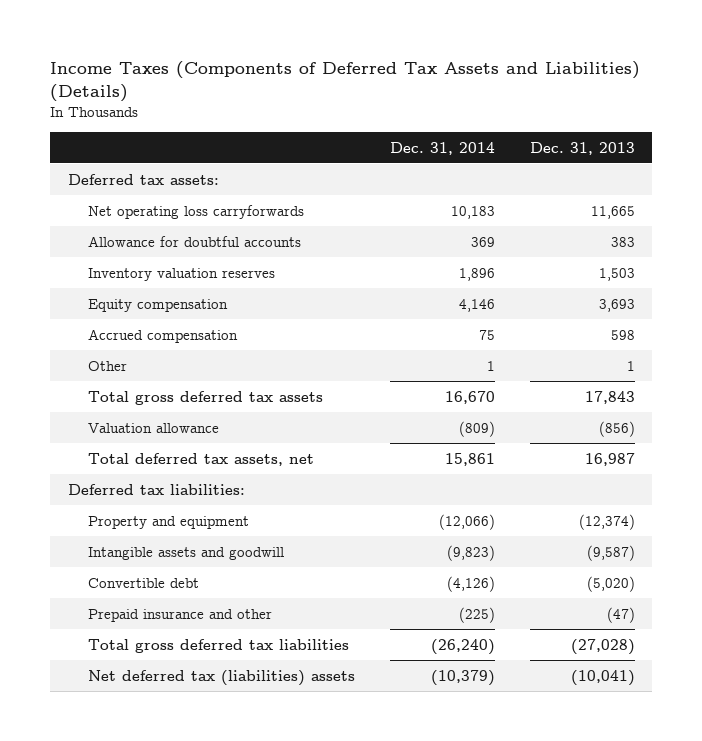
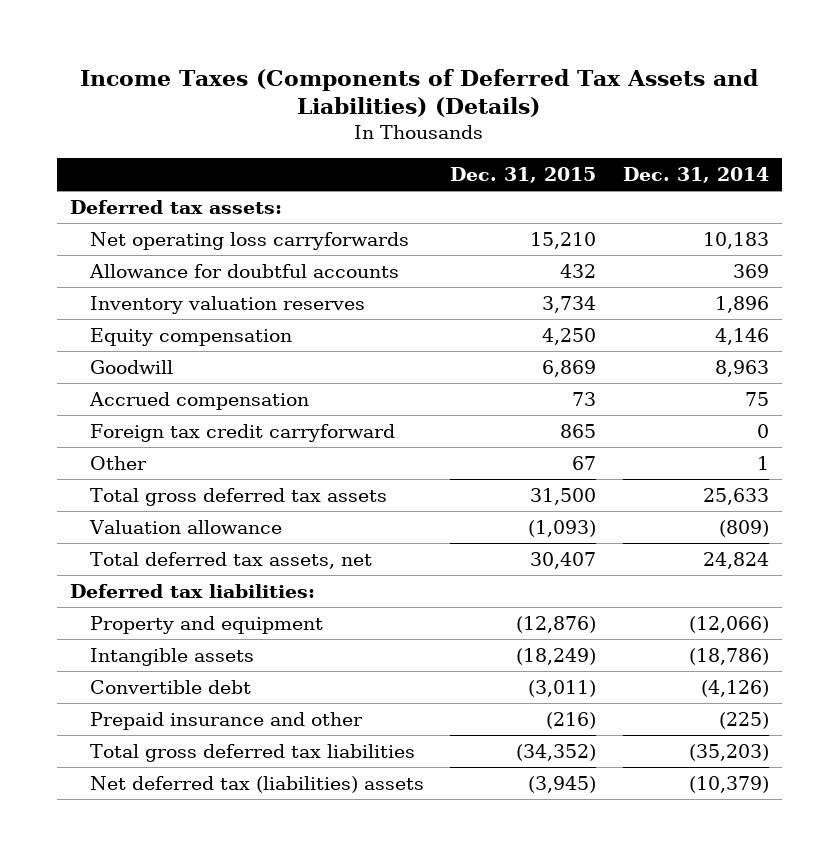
- | Dec. 31, 2014 | Dec. 31, 2013
+ | Dec. 31, 2015 | Dec. 31, 2014
+ Goodwill | 6,869 | 8,963
+ Foreign tax credit carryforward | 865 | 0
- Total gross deferred tax assets | 16,670 | 17,843
+ Total gross deferred tax assets | 31,500 | 25,633
- Total deferred tax assets, net | 15,861 | 16,987
+ Total deferred tax assets, net | 30,407 | 24,824
- Intangible assets and goodwill | (9,823) | (9,587)
+ Intangible assets | (18,249) | (18,786)
- Total gross deferred tax liabilities | (26,240) | (27,028)
+ Total gross deferred tax liabilities | (34,352) | (35,203)

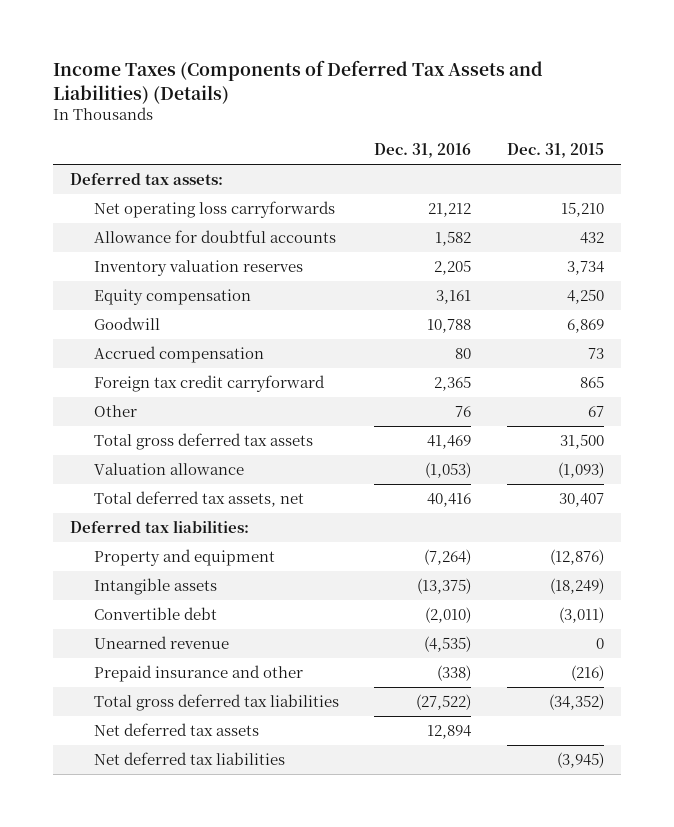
- | Dec. 31, 2015 | Dec. 31, 2014
+ | Dec. 31, 2016 | Dec. 31, 2015
+ Unearned revenue | (4,535) | 0
- Net deferred tax (liabilities) assets | (3,945) | (10,379)
+ Net deferred tax assets | 12,894 |
+ Net deferred tax liabilities | | (3,945)

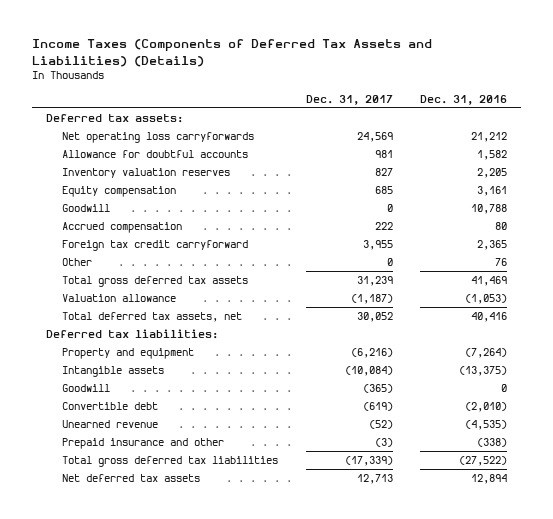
- | Dec. 31, 2016 | Dec. 31, 2015
+ | Dec. 31, 2017 | Dec. 31, 2016
+ Goodwill | (365) | 0
- Net deferred tax liabilities | | (3,945)

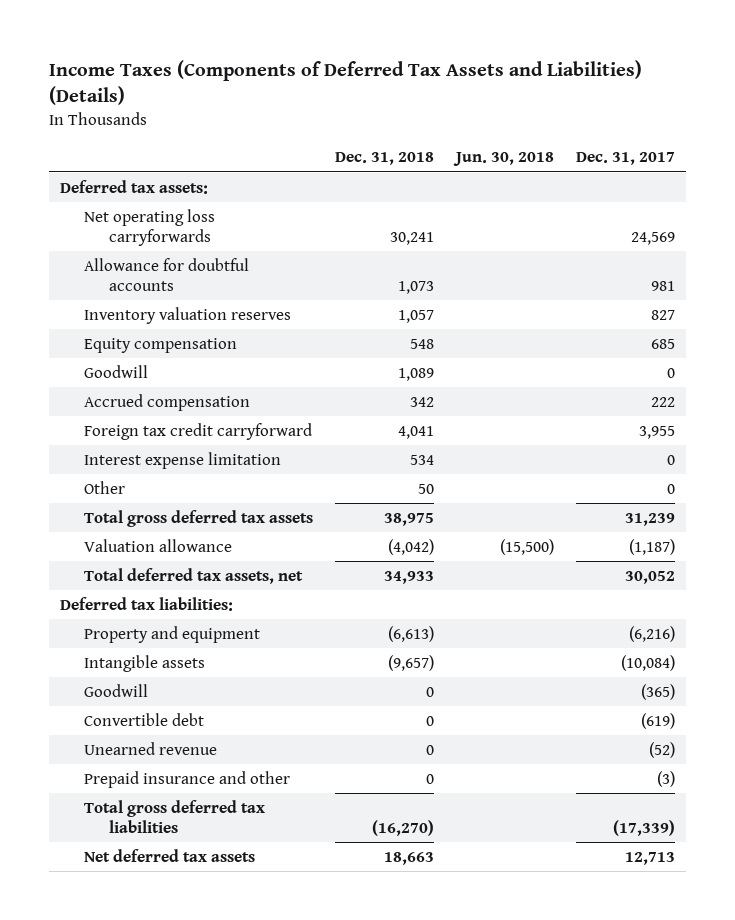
- | Dec. 31, 2017 | Dec. 31, 2016
+ | Dec. 31, 2018 | Jun. 30, 2018 | Dec. 31, 2017
+ Interest expense limitation | 534 | | 0

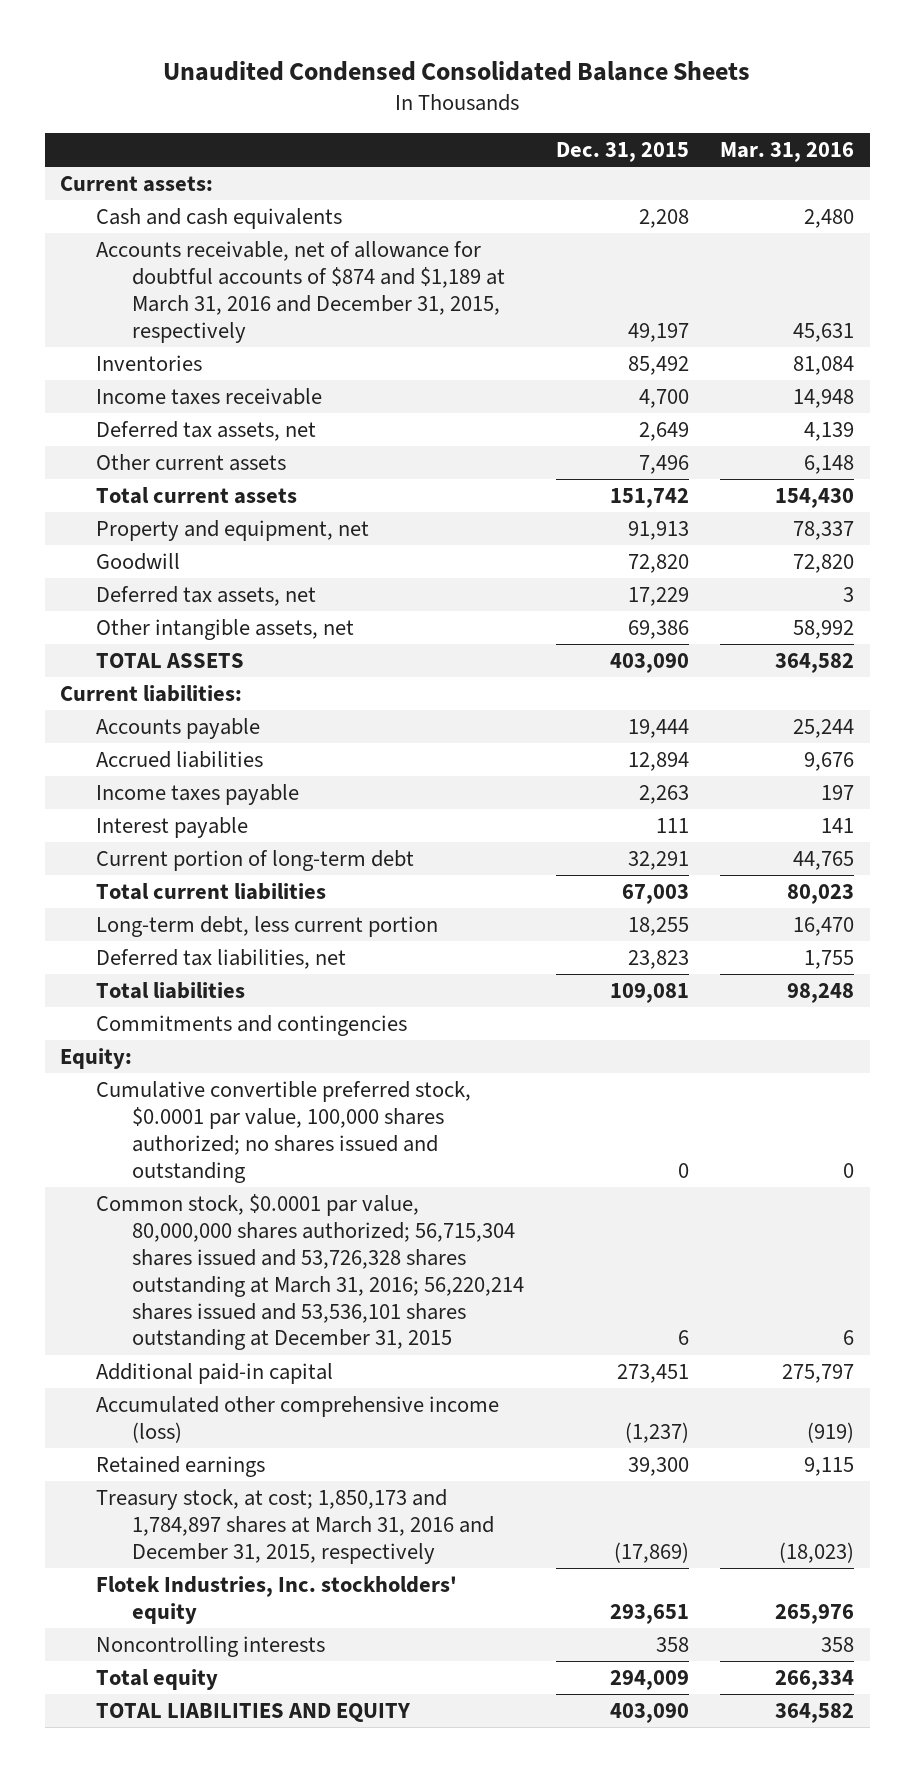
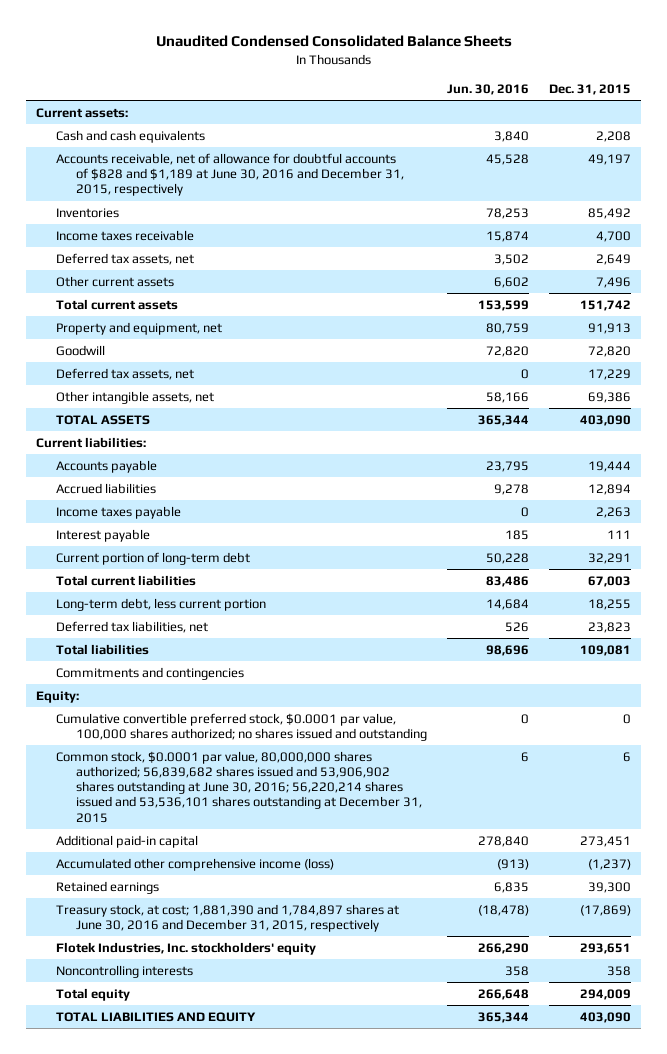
- | Dec. 31, 2015 | Mar. 31, 2016
+ | Jun. 30, 2016 | Dec. 31, 2015
- Accounts receivable, net of allowance for doubtful accounts of $874 and $1,189 at March 31, 2016 and December 31, 2015, respectively | 49,197 | 45,631
+ Accounts receivable, net of allowance for doubtful accounts of $828 and $1,189 at June 30, 2016 and December 31, 2015, respectively | 45,528 | 49,197
- Common stock, $0.0001 par value, 80,000,000 shares authorized; 56,715,304 shares issued and 53,726,328 shares outstanding at March 31, 2016; 56,220,214 shares issued and 53,536,101 shares outstanding at December 31, 2015 | 6 | 6
+ Common stock, $0.0001 par value, 80,000,000 shares authorized; 56,839,682 shares issued and 53,906,902 shares outstanding at June 30, 2016; 56,220,214 shares issued and 53,536,101 shares outstanding at December 31, 2015 | 6 | 6
- Treasury stock, at cost; 1,850,173 and 1,784,897 shares at March 31, 2016 and December 31, 2015, respectively | (17,869) | (18,023)
+ Treasury stock, at cost; 1,881,390 and 1,784,897 shares at June 30, 2016 and December 31, 2015, respectively | (18,478) | (17,869)

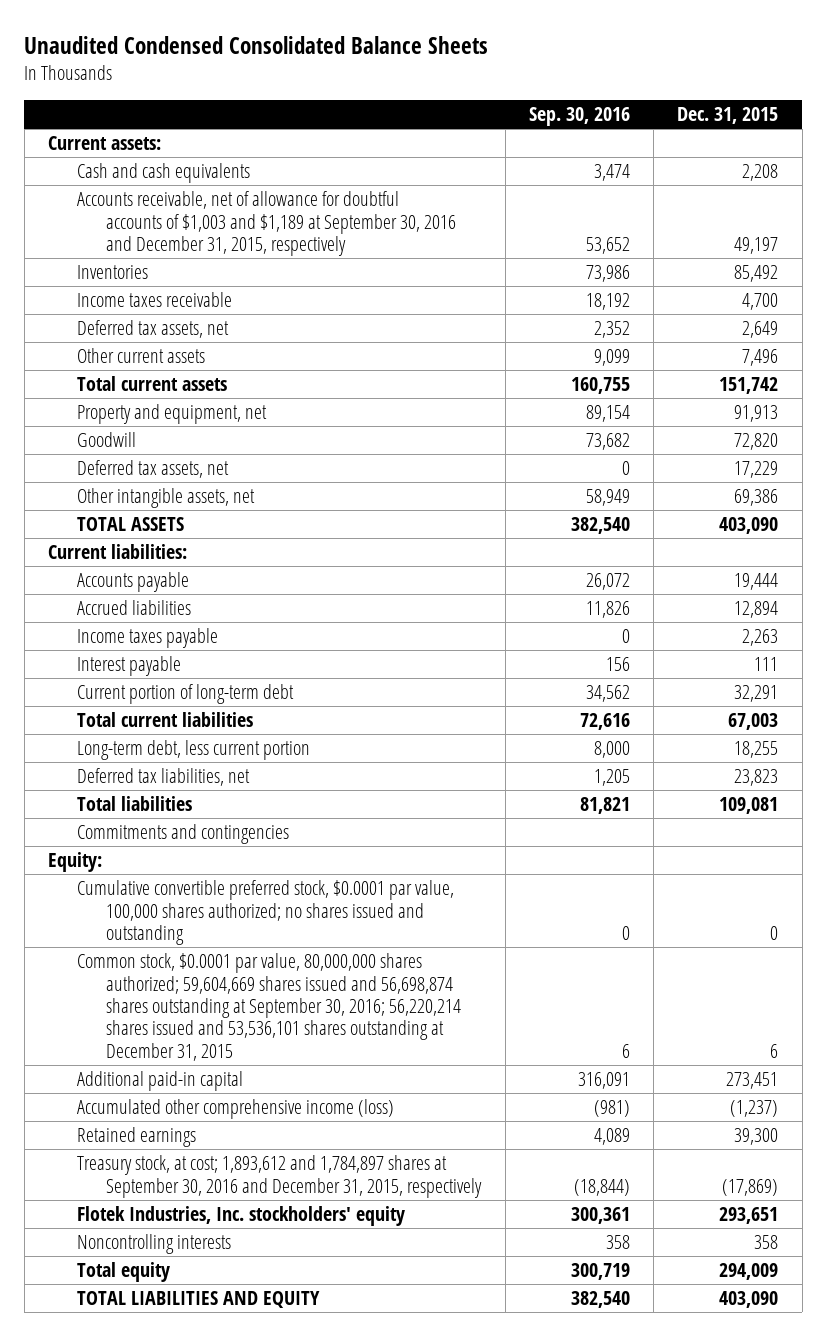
- | Jun. 30, 2016 | Dec. 31, 2015
+ | Sep. 30, 2016 | Dec. 31, 2015
- Accounts receivable, net of allowance for doubtful accounts of $828 and $1,189 at June 30, 2016 and December 31, 2015, respectively | 45,528 | 49,197
+ Accounts receivable, net of allowance for doubtful accounts of $1,003 and $1,189 at September 30, 2016 and December 31, 2015, respectively | 53,652 | 49,197
- Common stock, $0.0001 par value, 80,000,000 shares authorized; 56,839,682 shares issued and 53,906,902 shares outstanding at June 30, 2016; 56,220,214 shares issued and 53,536,101 shares outstanding at December 31, 2015 | 6 | 6
+ Common stock, $0.0001 par value, 80,000,000 shares authorized; 59,604,669 shares issued and 56,698,874 shares outstanding at September 30, 2016; 56,220,214 shares issued and 53,536,101 shares outstanding at December 31, 2015 | 6 | 6
- Treasury stock, at cost; 1,881,390 and 1,784,897 shares at June 30, 2016 and December 31, 2015, respectively | (18,478) | (17,869)
+ Treasury stock, at cost; 1,893,612 and 1,784,897 shares at September 30, 2016 and December 31, 2015, respectively | (18,844) | (17,869)

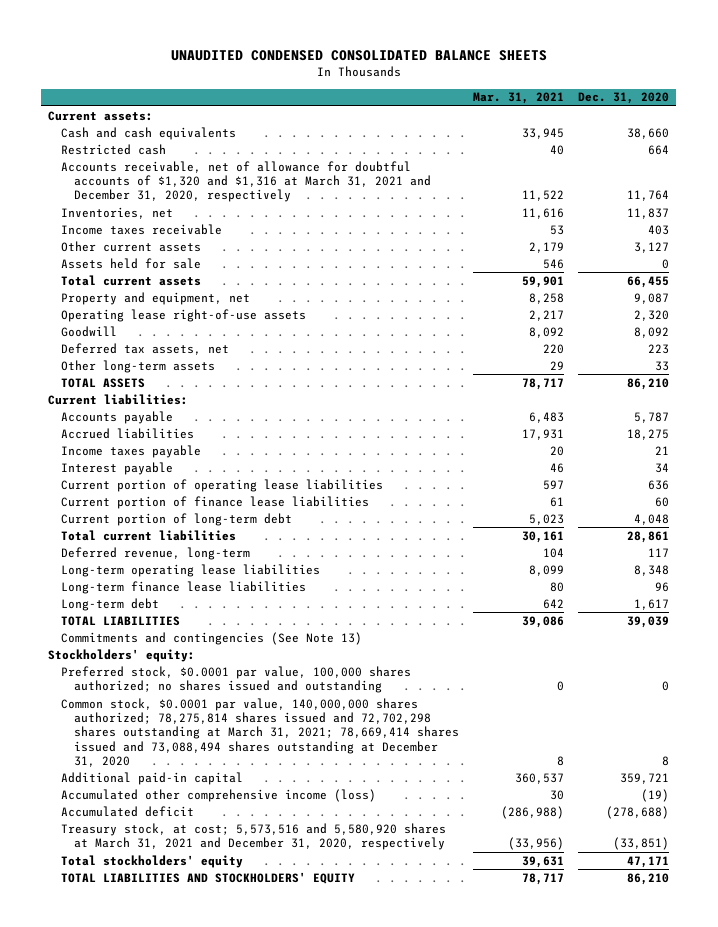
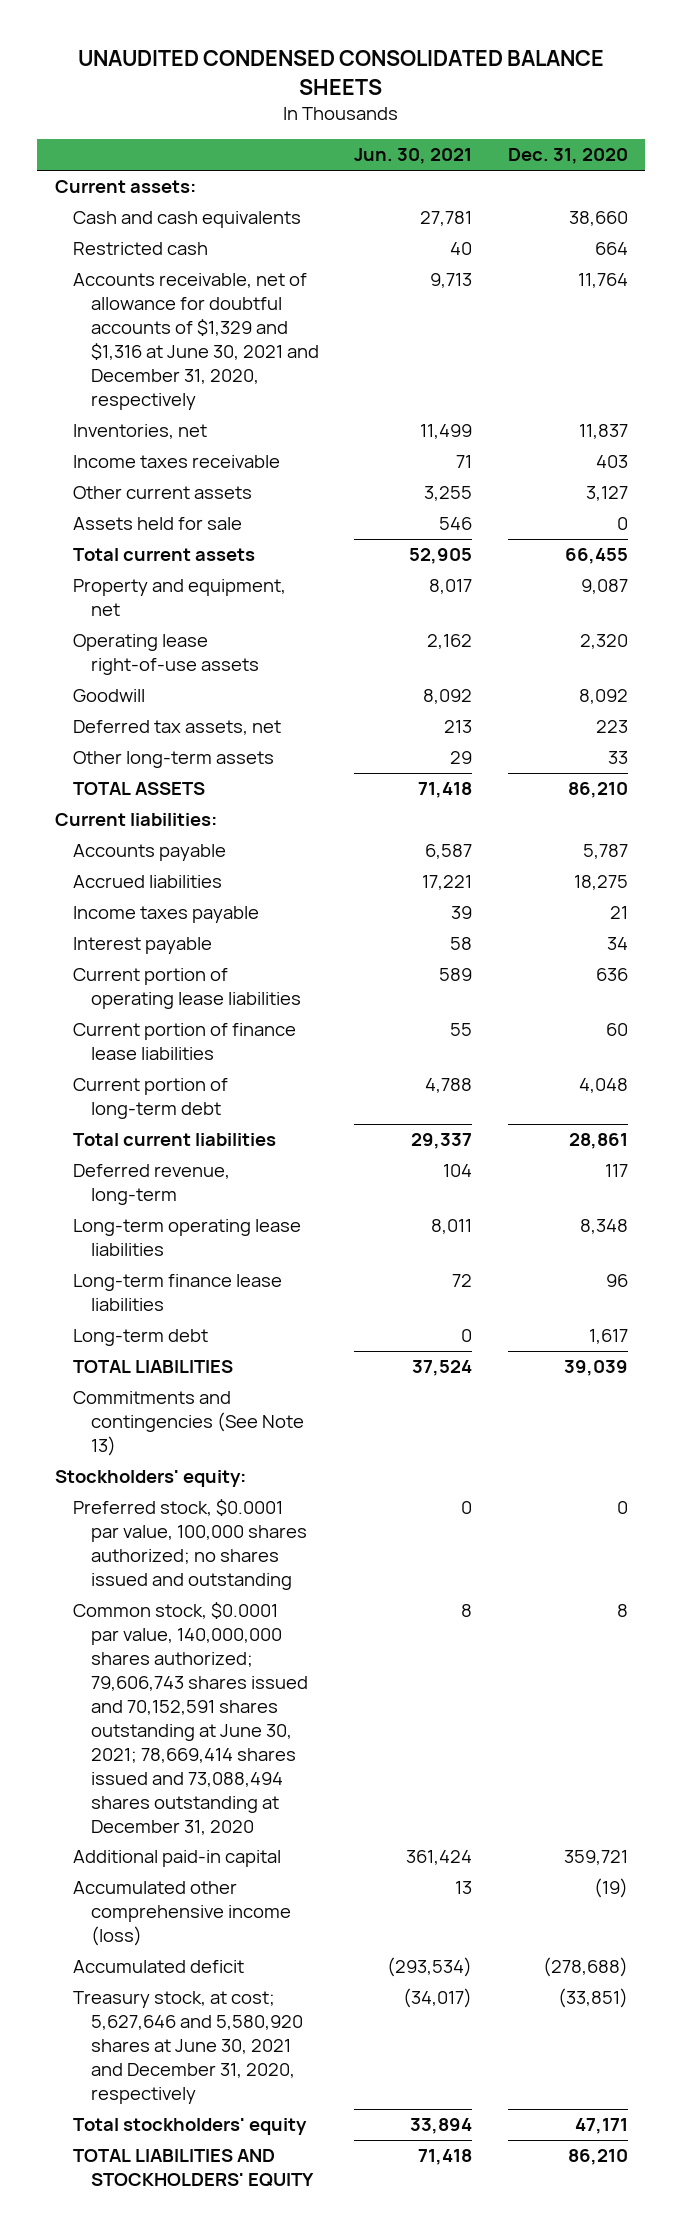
- | Mar. 31, 2021 | Dec. 31, 2020
+ | Jun. 30, 2021 | Dec. 31, 2020
- Accounts receivable, net of allowance for doubtful accounts of $1,320 and $1,316 at March 31, 2021 and December 31, 2020, respectively | 11,522 | 11,764
+ Accounts receivable, net of allowance for doubtful accounts of $1,329 and $1,316 at June 30, 2021 and December 31, 2020, respectively | 9,713 | 11,764
- Common stock, $0.0001 par value, 140,000,000 shares authorized; 78,275,814 shares issued and 72,702,298 shares outstanding at March 31, 2021; 78,669,414 shares issued and 73,088,494 shares outstanding at December 31, 2020 | 8 | 8
+ Common stock, $0.0001 par value, 140,000,000 shares authorized; 79,606,743 shares issued and 70,152,591 shares outstanding at June 30, 2021; 78,669,414 shares issued and 73,088,494 shares outstanding at December 31, 2020 | 8 | 8
- Treasury stock, at cost; 5,573,516 and 5,580,920 shares at March 31, 2021 and December 31, 2020, respectively | (33,956) | (33,851)
+ Treasury stock, at cost; 5,627,646 and 5,580,920 shares at June 30, 2021 and December 31, 2020, respectively | (34,017) | (33,851)

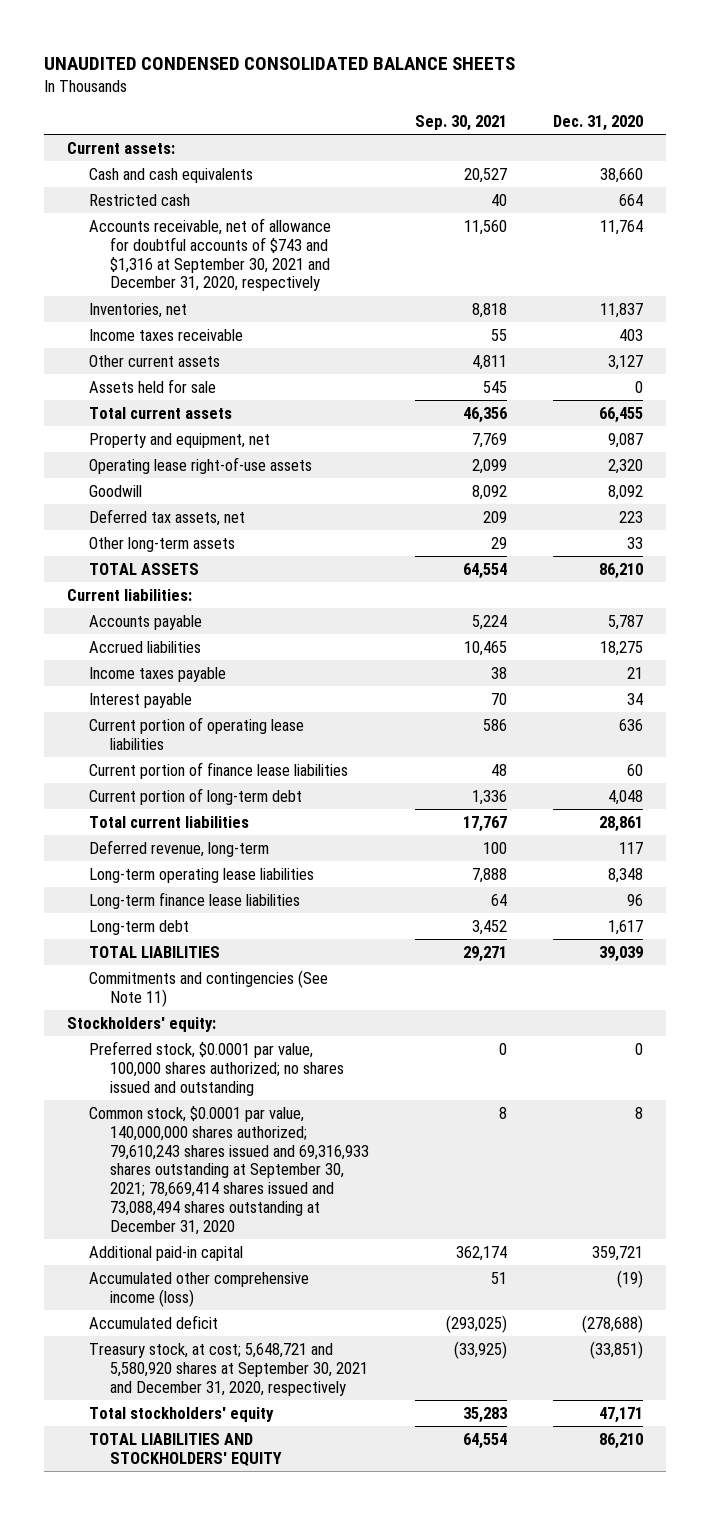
- | Jun. 30, 2021 | Dec. 31, 2020
+ | Sep. 30, 2021 | Dec. 31, 2020
- Accounts receivable, net of allowance for doubtful accounts of $1,329 and $1,316 at June 30, 2021 and December 31, 2020, respectively | 9,713 | 11,764
+ Accounts receivable, net of allowance for doubtful accounts of $743 and $1,316 at September 30, 2021 and December 31, 2020, respectively | 11,560 | 11,764
- Commitments and contingencies (See Note 13)
+ Commitments and contingencies (See Note 11)
- Common stock, $0.0001 par value, 140,000,000 shares authorized; 79,606,743 shares issued and 70,152,591 shares outstanding at June 30, 2021; 78,669,414 shares issued and 73,088,494 shares outstanding at December 31, 2020 | 8 | 8
+ Common stock, $0.0001 par value, 140,000,000 shares authorized; 79,610,243 shares issued and 69,316,933 shares outstanding at September 30, 2021; 78,669,414 shares issued and 73,088,494 shares outstanding at December 31, 2020 | 8 | 8
- Treasury stock, at cost; 5,627,646 and 5,580,920 shares at June 30, 2021 and December 31, 2020, respectively | (34,017) | (33,851)
+ Treasury stock, at cost; 5,648,721 and 5,580,920 shares at September 30, 2021 and December 31, 2020, respectively | (33,925) | (33,851)

